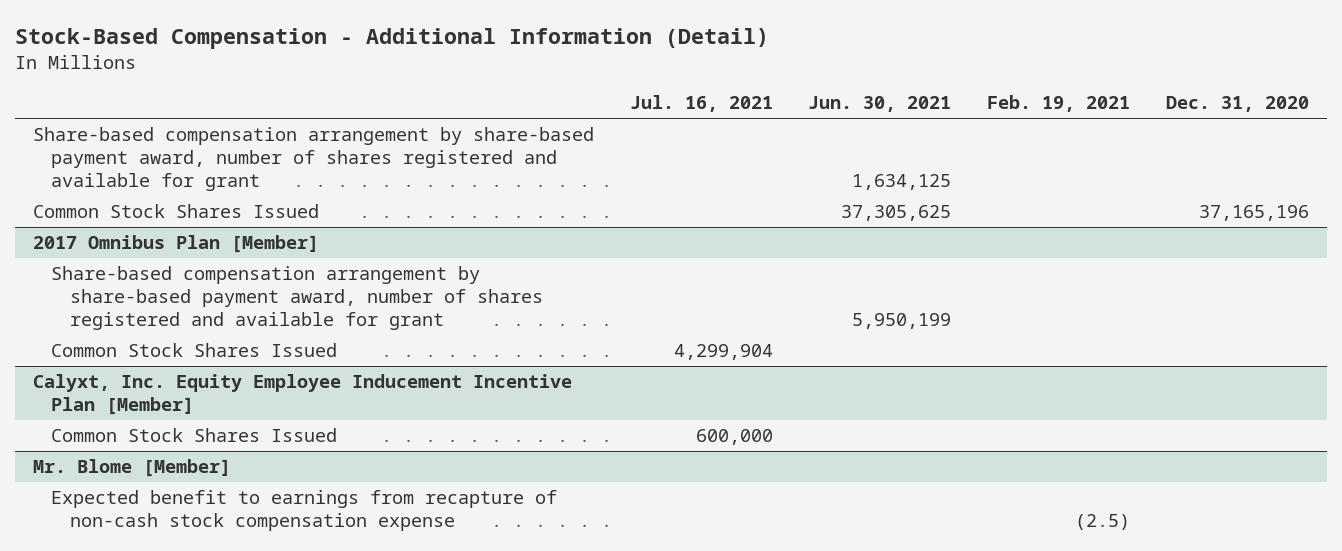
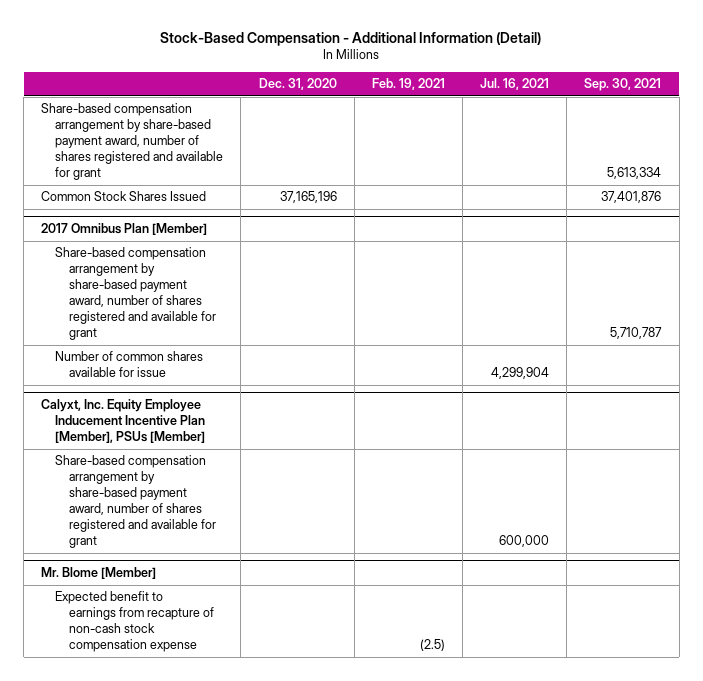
- | Jul. 16, 2021 | Jun. 30, 2021 | Feb. 19, 2021 | Dec. 31, 2020
+ | Dec. 31, 2020 | Feb. 19, 2021 | Jul. 16, 2021 | Sep. 30, 2021
@ 2017 Omnibus Plan [Member]
- Common Stock Shares Issued | 4,299,904 | | |
- Calyxt, Inc. Equity Employee Inducement Incentive Plan [Member]
- Common Stock Shares Issued | 600,000 | | |
@ 2017 Omnibus Plan [Member]
+ Number of common shares available for issue | | | 4,299,904 |
+ Calyxt, Inc. Equity Employee Inducement Incentive Plan [Member], PSUs [Member]
+ Share-based compensation arrangement by share-based payment award, number of shares registered and available for grant | | | 600,000 |

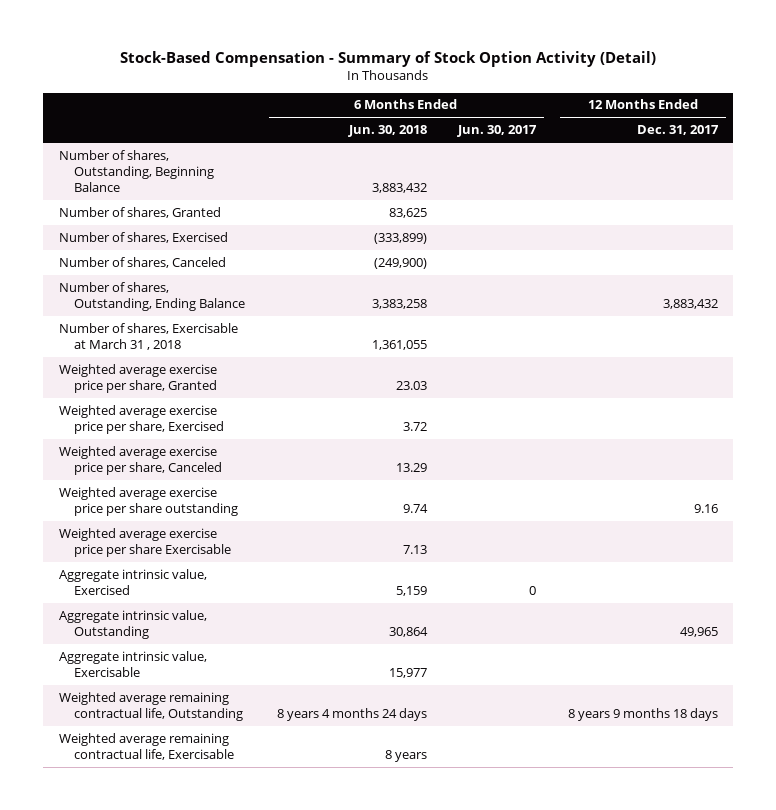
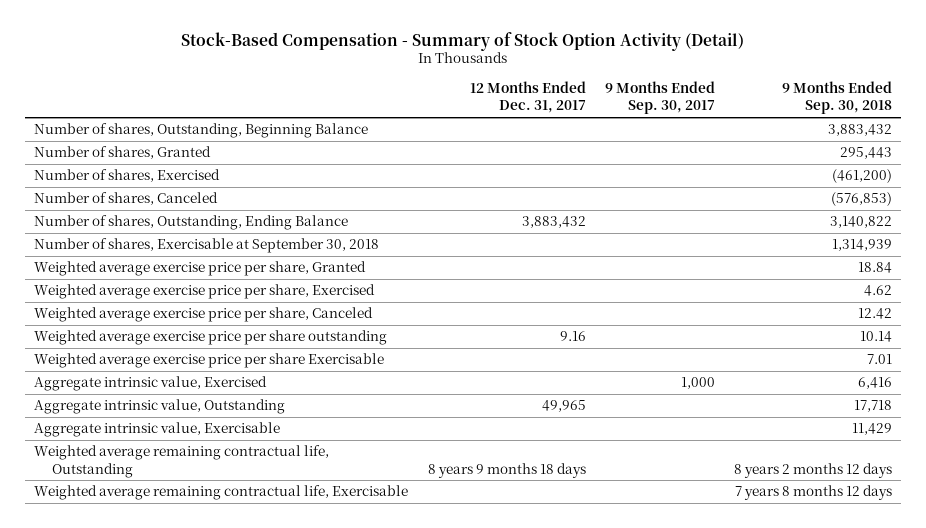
- | 6 Months Ended Jun. 30, 2018 | 6 Months Ended Jun. 30, 2017 | 12 Months Ended Dec. 31, 2017
+ | 12 Months Ended Dec. 31, 2017 | 9 Months Ended Sep. 30, 2017 | 9 Months Ended Sep. 30, 2018
- Number of shares, Exercisable at March 31 , 2018 | 1,361,055 | |
+ Number of shares, Exercisable at September 30, 2018 | | | 1,314,939

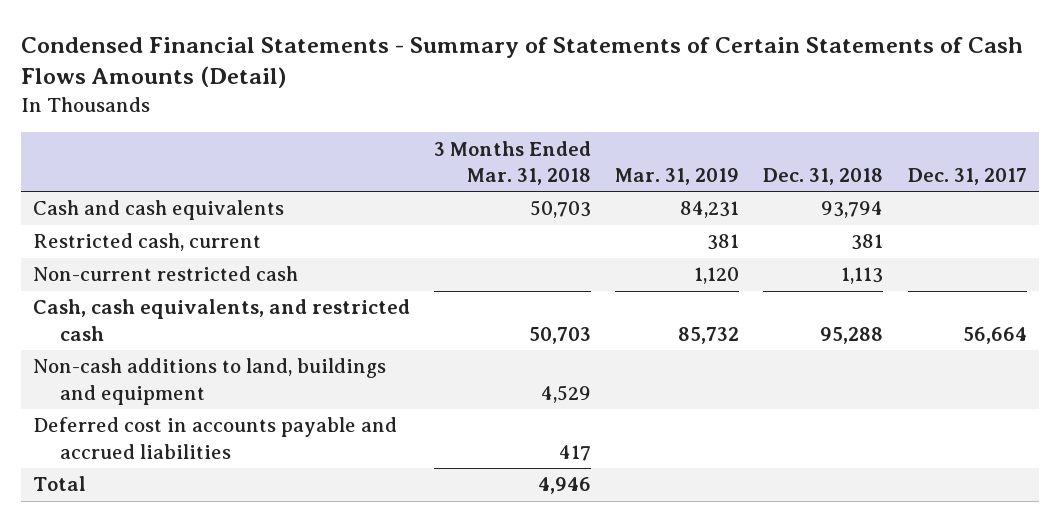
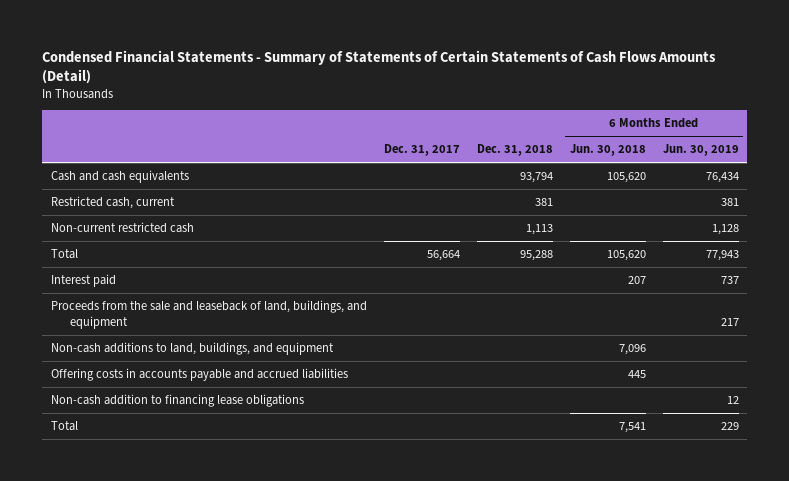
- | 3 Months Ended Mar. 31, 2018 | Mar. 31, 2019 | Dec. 31, 2018 | Dec. 31, 2017
+ | Dec. 31, 2017 | Dec. 31, 2018 | 6 Months Ended Jun. 30, 2018 | 6 Months Ended Jun. 30, 2019
- Cash, cash equivalents, and restricted cash | 50,703 | 85,732 | 95,288 | 56,664
- Non-cash additions to land, buildings and equipment | 4,529 | | |
- Deferred cost in accounts payable and accrued liabilities | 417 | | |
+ Total | 56,664 | 95,288 | 105,620 | 77,943
+ Interest paid | | | 207 | 737
+ Proceeds from the sale and leaseback of land, buildings, and equipment | | | | 217
+ Non-cash additions to land, buildings, and equipment | | | 7,096 |
+ Offering costs in accounts payable and accrued liabilities | | | 445 |
+ Non-cash addition to financing lease obligations | | | | 12

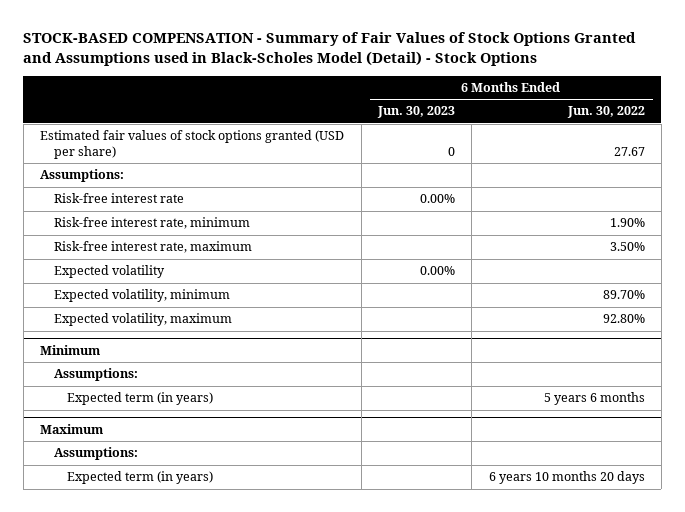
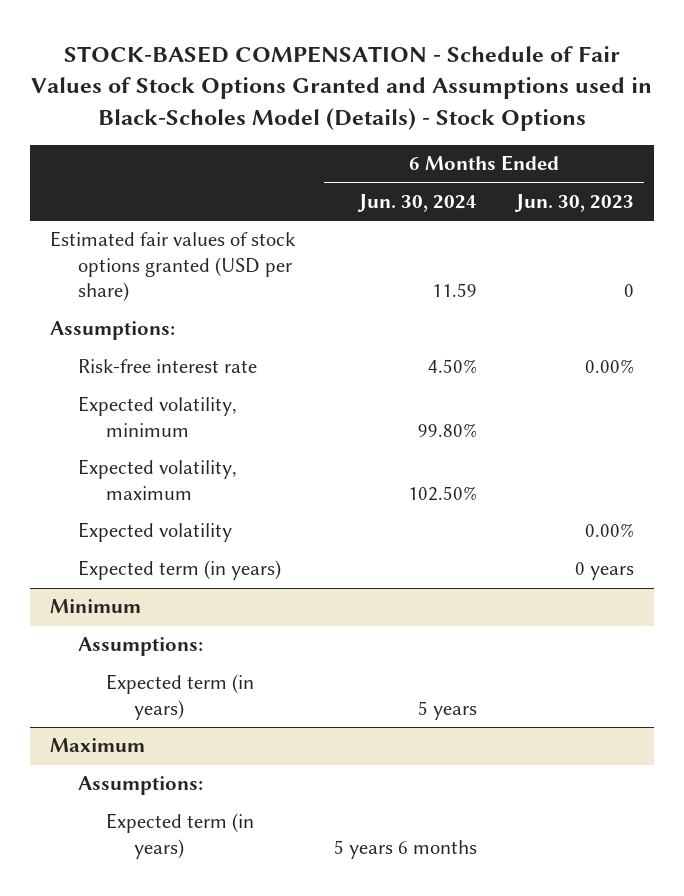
- STOCK-BASED COMPENSATION - Summary of Fair Values of Stock Options Granted and Assumptions used in Black-Scholes Model (Detail) - Stock Options
+ STOCK-BASED COMPENSATION - Schedule of Fair Values of Stock Options Granted and Assumptions used in Black-Scholes Model (Details) - Stock Options
- | 6 Months Ended Jun. 30, 2023 | 6 Months Ended Jun. 30, 2022
+ | 6 Months Ended Jun. 30, 2024 | 6 Months Ended Jun. 30, 2023
- Risk-free interest rate, minimum | | 1.90%
- Risk-free interest rate, maximum | | 3.50%
moved down: Expected volatility | | 0.00%
+ Expected term (in years) | | 0 years

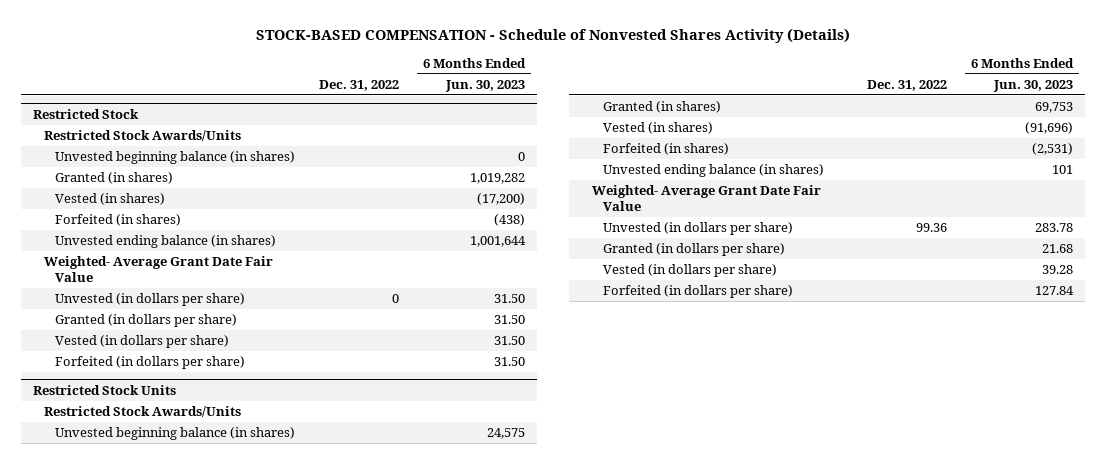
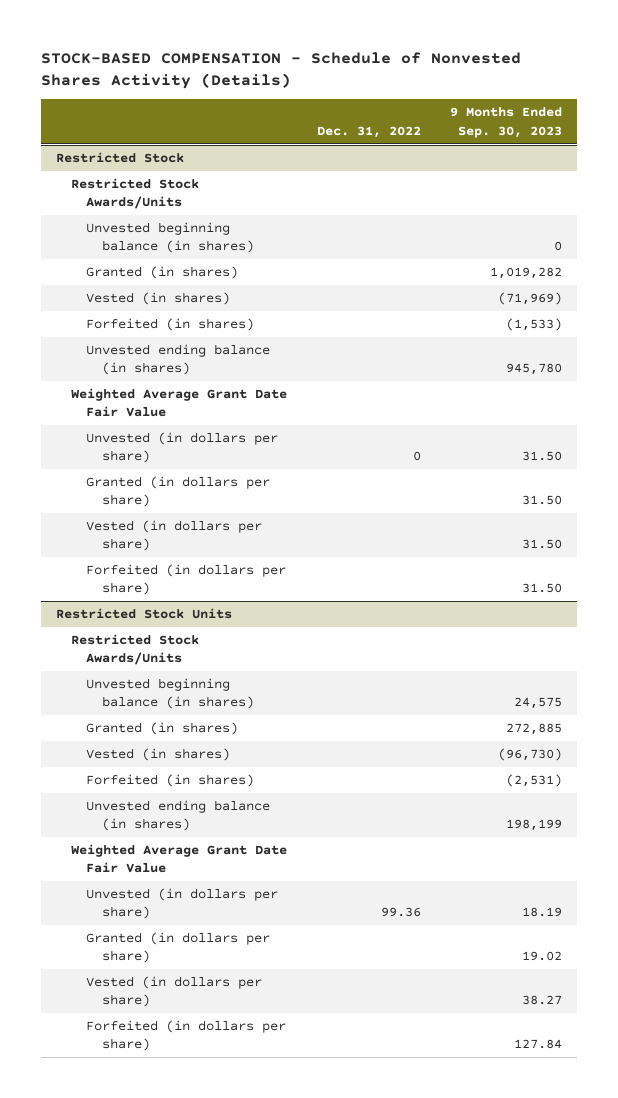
- | Dec. 31, 2022 | 6 Months Ended Jun. 30, 2023
+ | Dec. 31, 2022 | 9 Months Ended Sep. 30, 2023
@ Restricted Stock
- Weighted- Average Grant Date Fair Value
+ Weighted Average Grant Date Fair Value
@ Restricted Stock Units
- Weighted- Average Grant Date Fair Value
+ Weighted Average Grant Date Fair Value

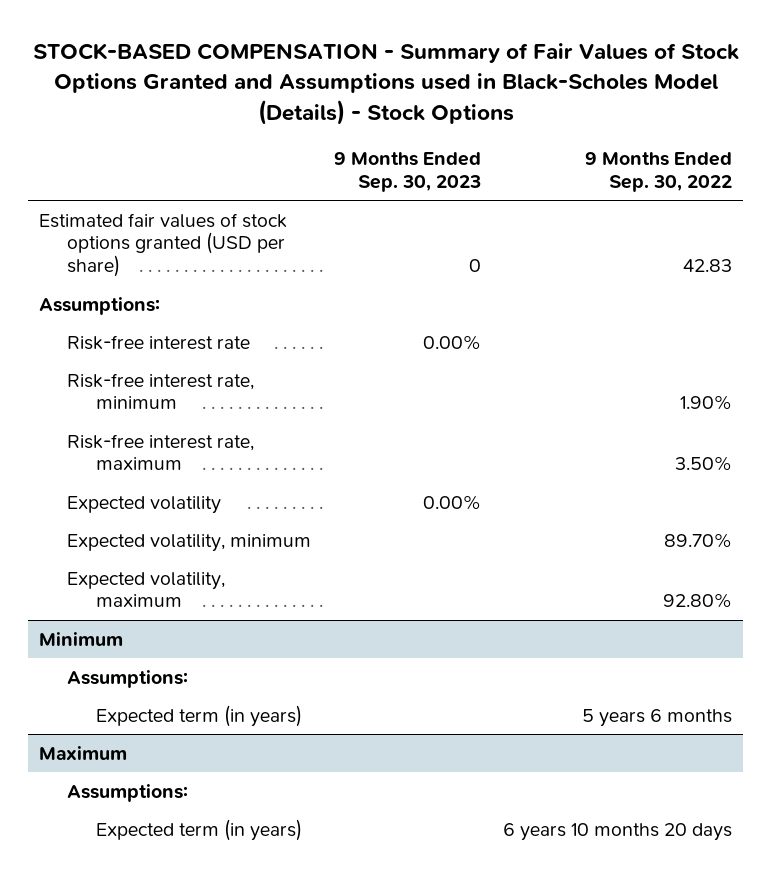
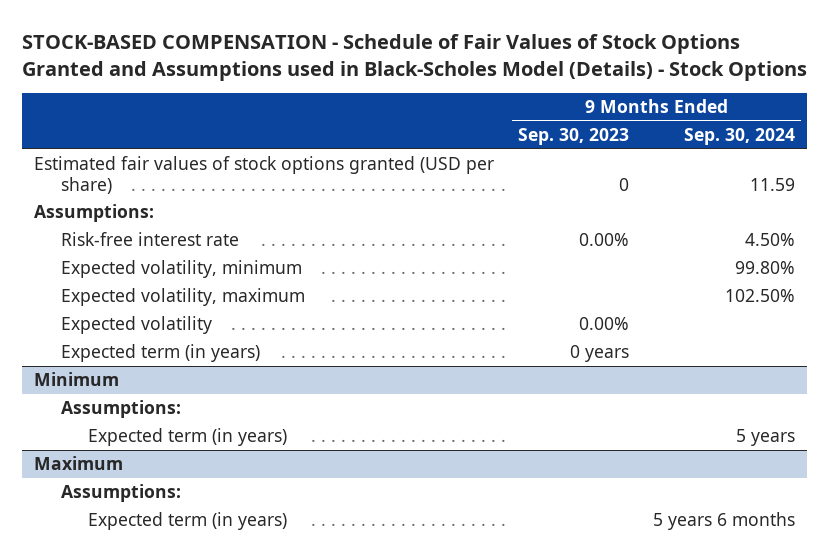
- STOCK-BASED COMPENSATION - Summary of Fair Values of Stock Options Granted and Assumptions used in Black-Scholes Model (Details) - Stock Options
+ STOCK-BASED COMPENSATION - Schedule of Fair Values of Stock Options Granted and Assumptions used in Black-Scholes Model (Details) - Stock Options
- | 9 Months Ended Sep. 30, 2023 | 9 Months Ended Sep. 30, 2022
+ | 9 Months Ended Sep. 30, 2023 | 9 Months Ended Sep. 30, 2024
- Risk-free interest rate, minimum | | 1.90%
- Risk-free interest rate, maximum | | 3.50%
moved down: Expected volatility | 0.00% |
+ Expected term (in years) | 0 years |

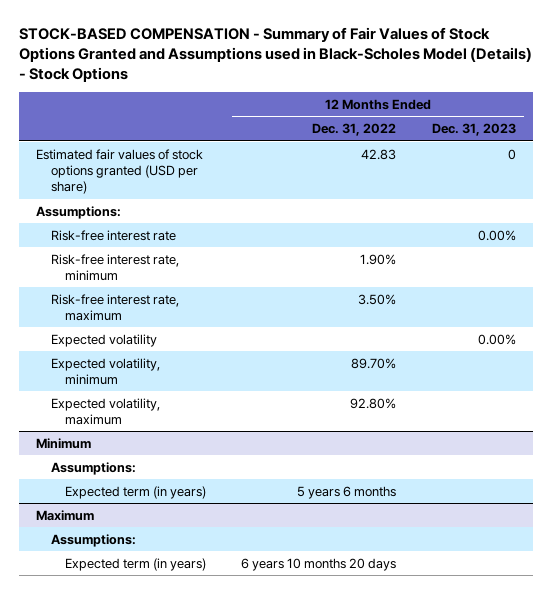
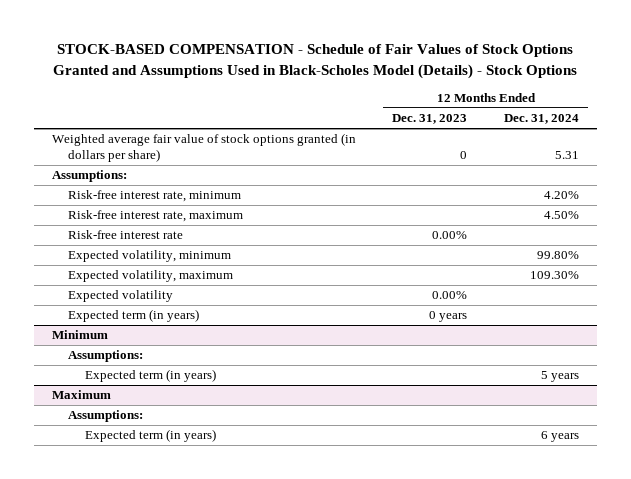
- STOCK-BASED COMPENSATION - Summary of Fair Values of Stock Options Granted and Assumptions used in Black-Scholes Model (Details) - Stock Options
+ STOCK-BASED COMPENSATION - Schedule of Fair Values of Stock Options Granted and Assumptions Used in Black-Scholes Model (Details) - Stock Options
- | 12 Months Ended Dec. 31, 2022 | 12 Months Ended Dec. 31, 2023
+ | 12 Months Ended Dec. 31, 2023 | 12 Months Ended Dec. 31, 2024
- Estimated fair values of stock options granted (USD per share) | 42.83 | 0
+ Weighted average fair value of stock options granted (in dollars per share) | 0 | 5.31
moved down: Risk-free interest rate | 0.00% |
moved down: Expected volatility | 0.00% |
+ Expected term (in years) | 0 years |

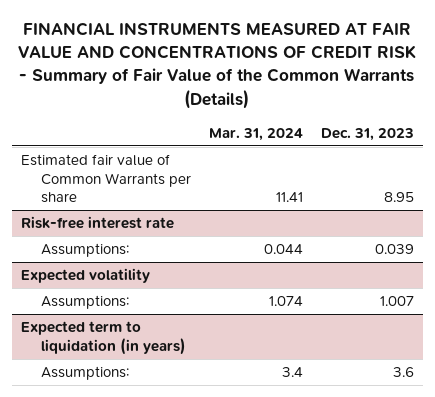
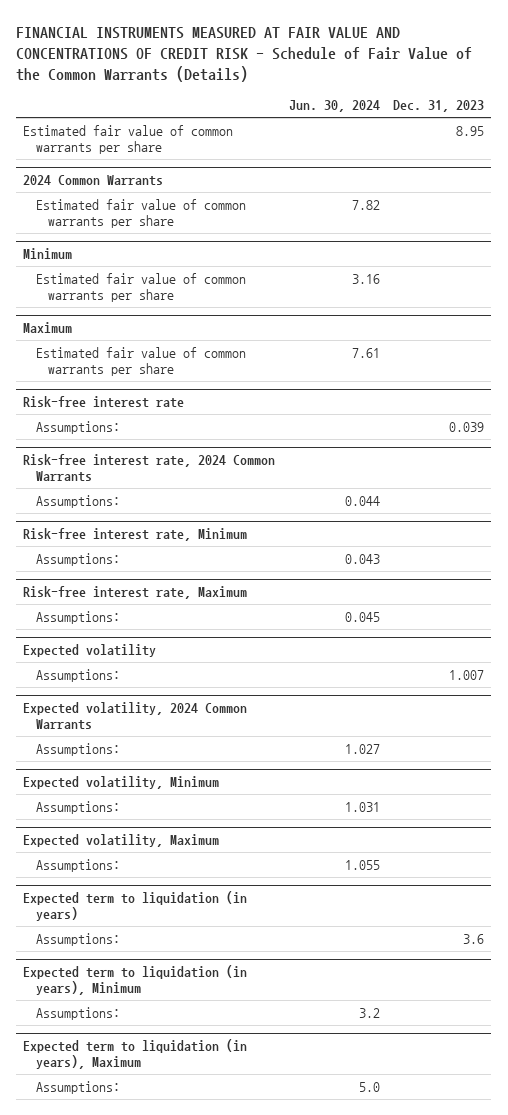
- FINANCIAL INSTRUMENTS MEASURED AT FAIR VALUE AND CONCENTRATIONS OF CREDIT RISK - Summary of Fair Value of the Common Warrants (Details)
+ FINANCIAL INSTRUMENTS MEASURED AT FAIR VALUE AND CONCENTRATIONS OF CREDIT RISK - Schedule of Fair Value of the Common Warrants (Details)
- | Mar. 31, 2024 | Dec. 31, 2023
+ | Jun. 30, 2024 | Dec. 31, 2023
- Estimated fair value of Common Warrants per share | 11.41 | 8.95
+ Estimated fair value of common warrants per share | | 8.95
+ 2024 Common Warrants
+ Estimated fair value of common warrants per share | 7.82 |
+ Minimum
+ Estimated fair value of common warrants per share | 3.16 |
+ Maximum
+ Estimated fair value of common warrants per share | 7.61 |
+ Risk-free interest rate, 2024 Common Warrants
+ Assumptions: | 0.044 |
+ Risk-free interest rate, Minimum
+ Assumptions: | 0.043 |
+ Risk-free interest rate, Maximum
+ Assumptions: | 0.045 |
+ Expected volatility, 2024 Common Warrants
+ Assumptions: | 1.027 |
+ Expected volatility, Minimum
+ Assumptions: | 1.031 |
+ Expected volatility, Maximum
+ Assumptions: | 1.055 |
+ Expected term to liquidation (in years), Minimum
+ Assumptions: | 3.2 |
+ Expected term to liquidation (in years), Maximum
+ Assumptions: | 5.0 |

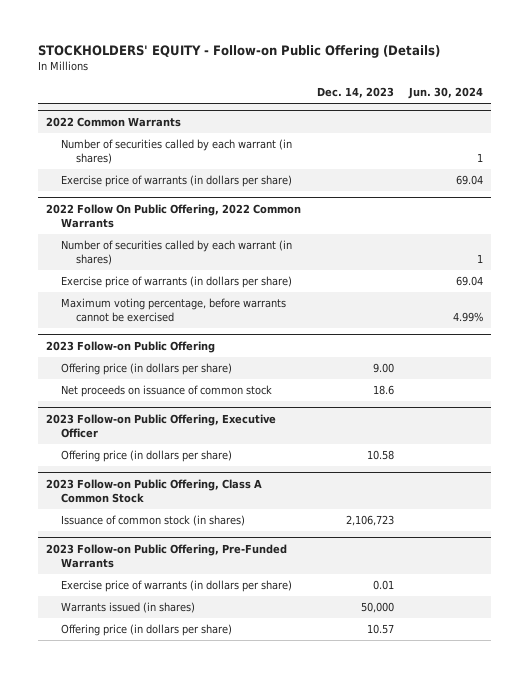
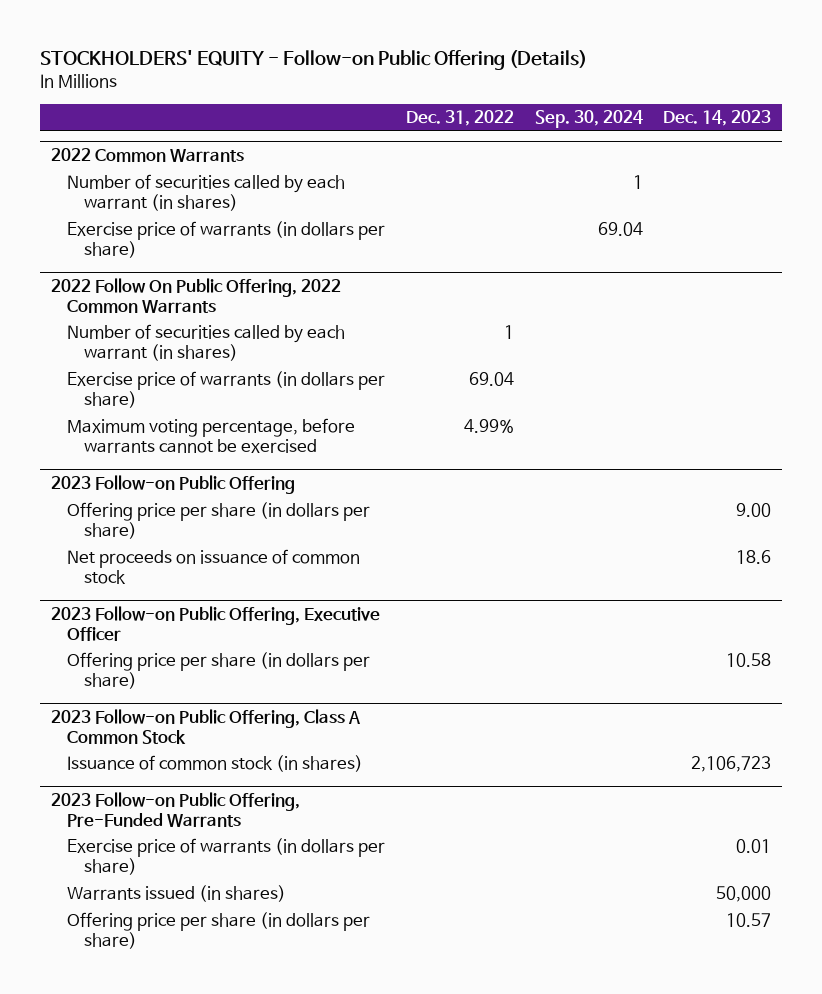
- | Dec. 14, 2023 | Jun. 30, 2024
+ | Dec. 31, 2022 | Sep. 30, 2024 | Dec. 14, 2023
@ 2023 Follow-on Public Offering
- Offering price (in dollars per share) | 9.00 |
+ Offering price per share (in dollars per share) | | | 9.00
@ 2023 Follow-on Public Offering, Executive Officer
- Offering price (in dollars per share) | 10.58 |
+ Offering price per share (in dollars per share) | | | 10.58
@ 2023 Follow-on Public Offering, Pre-Funded Warrants
- Offering price (in dollars per share) | 10.57 |
+ Offering price per share (in dollars per share) | | | 10.57

